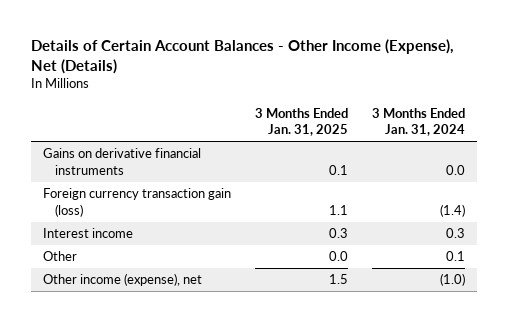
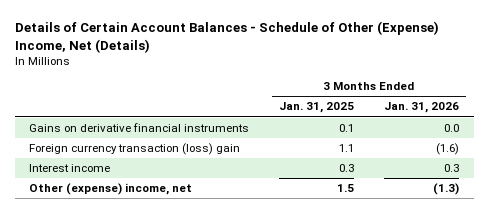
- Details of Certain Account Balances - Other Income (Expense), Net (Details)
+ Details of Certain Account Balances - Schedule of Other (Expense) Income, Net (Details)
- | 3 Months Ended Jan. 31, 2025 | 3 Months Ended Jan. 31, 2024
+ | 3 Months Ended Jan. 31, 2025 | 3 Months Ended Jan. 31, 2026
- Foreign currency transaction gain (loss) | 1.1 | (1.4)
+ Foreign currency transaction (loss) gain | 1.1 | (1.6)
- Other | 0.0 | 0.1
- Other income (expense), net | 1.5 | (1.0)
+ Other (expense) income, net | 1.5 | (1.3)

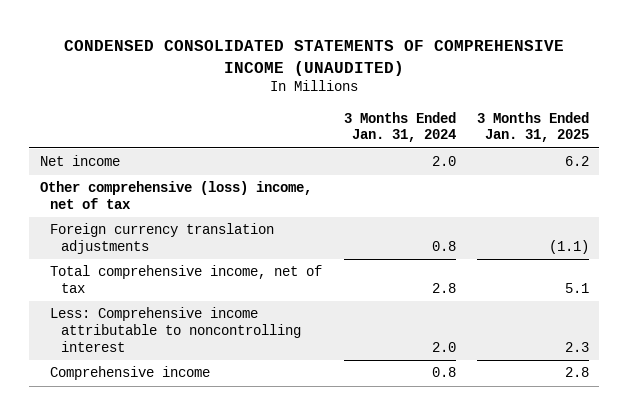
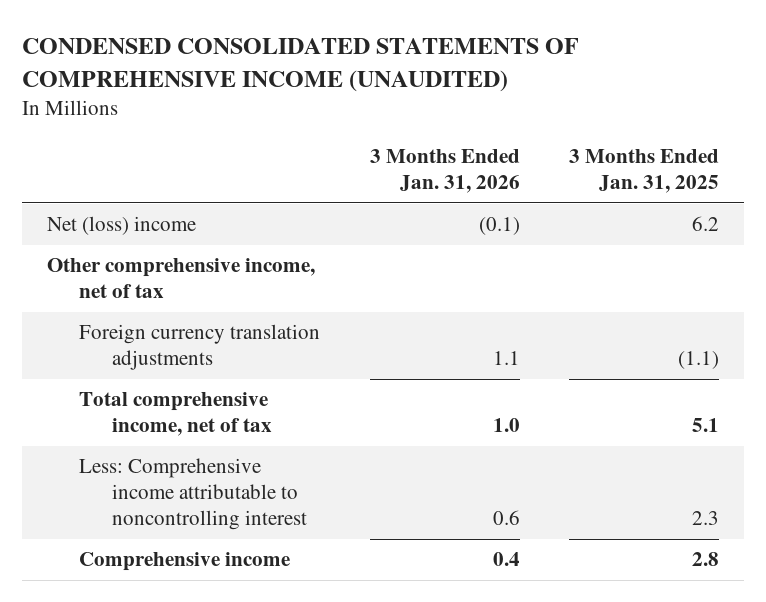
- | 3 Months Ended Jan. 31, 2024 | 3 Months Ended Jan. 31, 2025
+ | 3 Months Ended Jan. 31, 2026 | 3 Months Ended Jan. 31, 2025
- Net income | 2.0 | 6.2
- Other comprehensive (loss) income, net of tax
+ Net (loss) income | (0.1) | 6.2
+ Other comprehensive income, net of tax

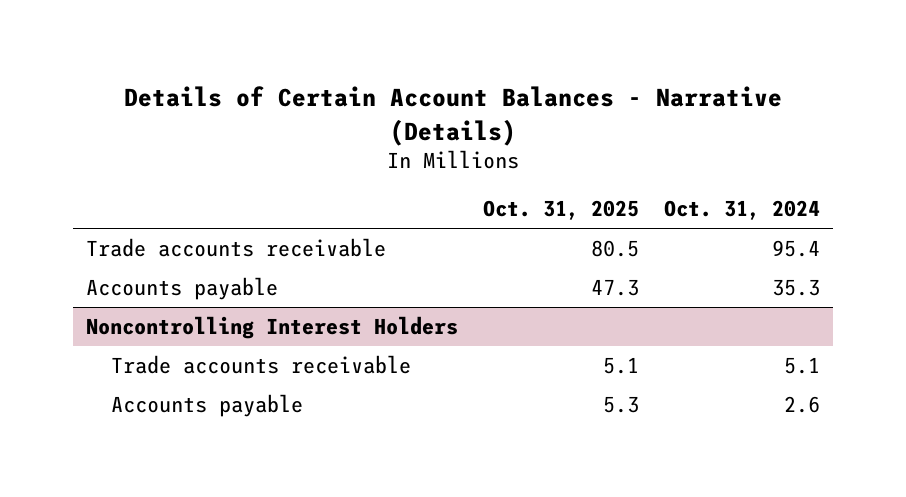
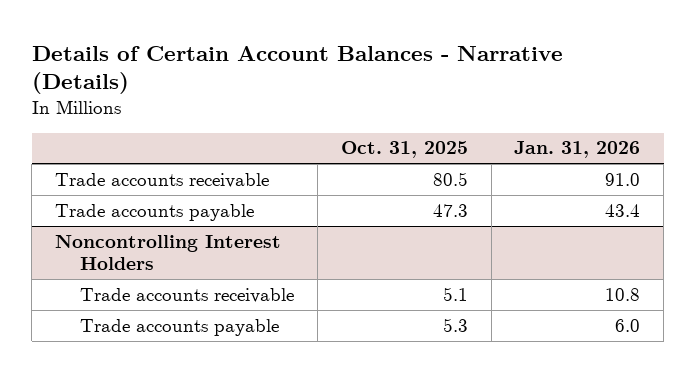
- | Oct. 31, 2025 | Oct. 31, 2024
+ | Oct. 31, 2025 | Jan. 31, 2026
- Accounts payable | 47.3 | 35.3
+ Trade accounts payable | 47.3 | 43.4
@ Noncontrolling Interest Holders
- Accounts payable | 5.3 | 2.6
+ Trade accounts payable | 5.3 | 6.0

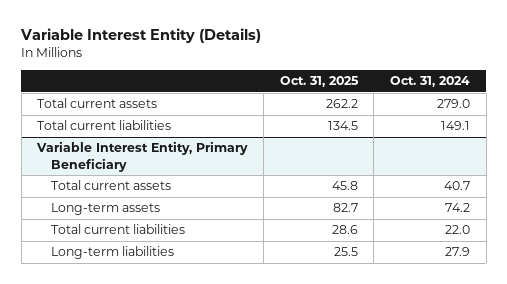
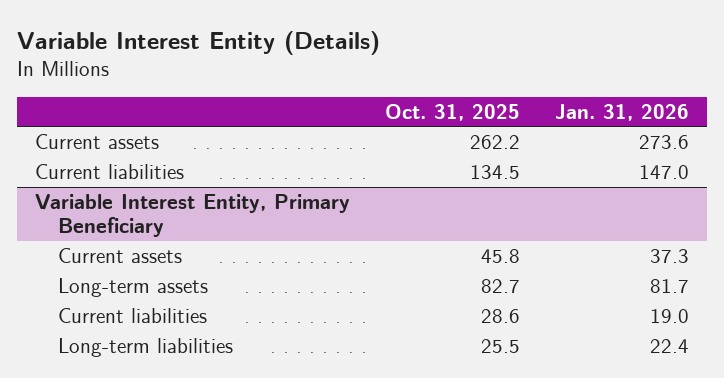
- | Oct. 31, 2025 | Oct. 31, 2024
+ | Oct. 31, 2025 | Jan. 31, 2026
- Total current assets | 262.2 | 279.0
- Total current liabilities | 134.5 | 149.1
+ Current assets | 262.2 | 273.6
+ Current liabilities | 134.5 | 147.0
@ Variable Interest Entity, Primary Beneficiary
- Total current assets | 45.8 | 40.7
+ Current assets | 45.8 | 37.3
- Total current liabilities | 28.6 | 22.0
+ Current liabilities | 28.6 | 19.0

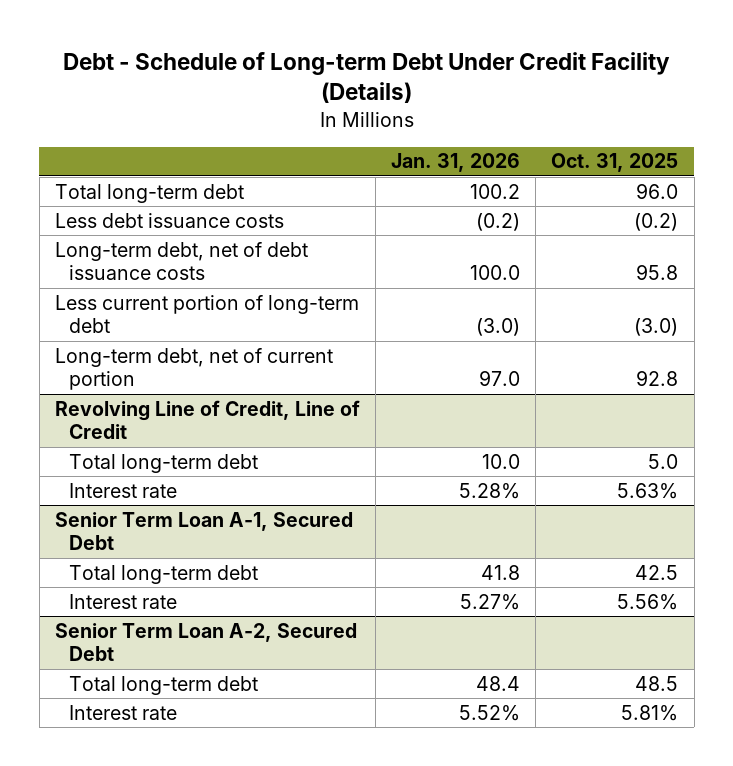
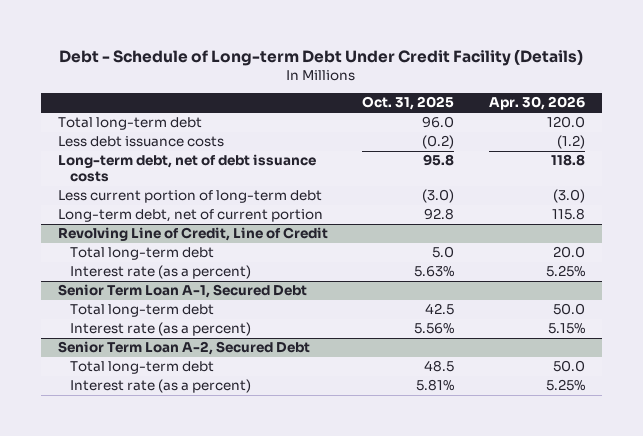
- | Jan. 31, 2026 | Oct. 31, 2025
+ | Oct. 31, 2025 | Apr. 30, 2026
@ Revolving Line of Credit, Line of Credit
- Interest rate | 5.28% | 5.63%
+ Interest rate (as a percent) | 5.63% | 5.25%
@ Senior Term Loan A-1, Secured Debt
- Interest rate | 5.27% | 5.56%
+ Interest rate (as a percent) | 5.56% | 5.15%
@ Senior Term Loan A-2, Secured Debt
- Interest rate | 5.52% | 5.81%
+ Interest rate (as a percent) | 5.81% | 5.25%

